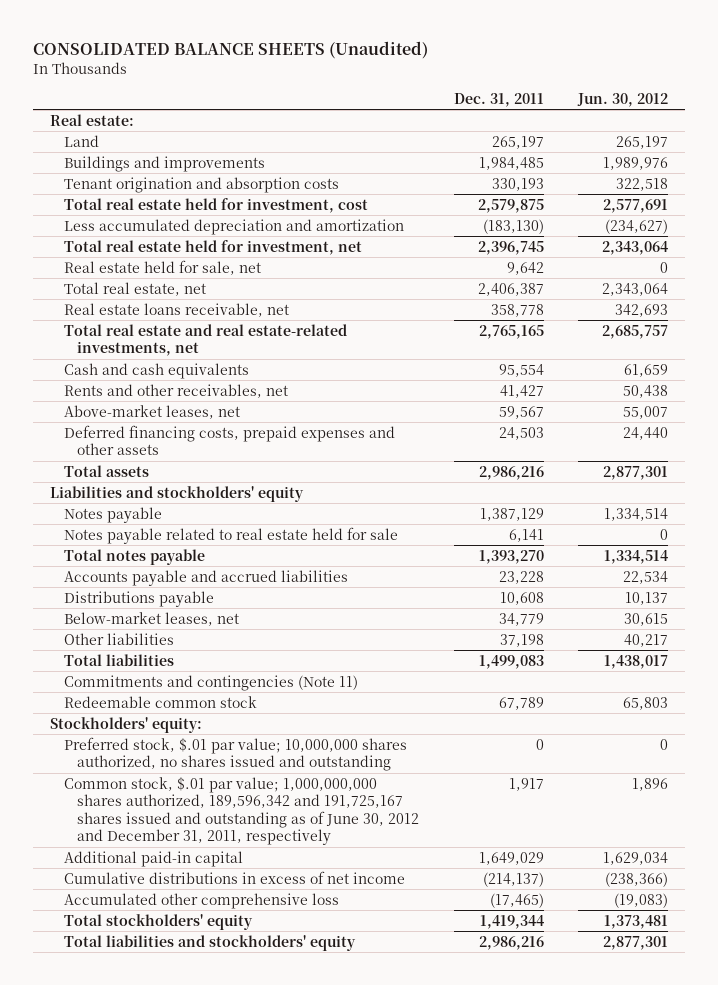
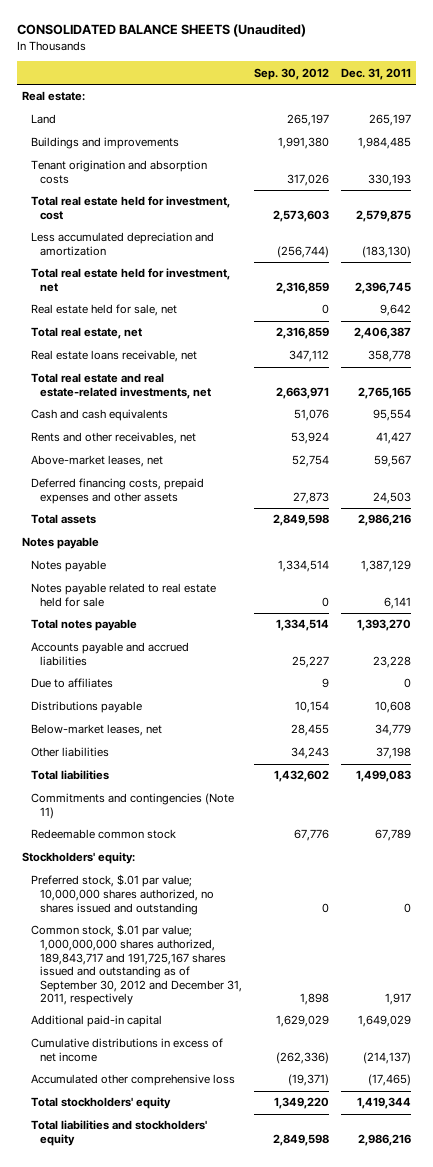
- | Dec. 31, 2011 | Jun. 30, 2012
+ | Sep. 30, 2012 | Dec. 31, 2011
- Liabilities and stockholders' equity
+ Notes payable
+ Due to affiliates | 9 | 0
- Common stock, $.01 par value; 1,000,000,000 shares authorized, 189,596,342 and 191,725,167 shares issued and outstanding as of June 30, 2012 and December 31, 2011, respectively | 1,917 | 1,896
+ Common stock, $.01 par value; 1,000,000,000 shares authorized, 189,843,717 and 191,725,167 shares issued and outstanding as of September 30, 2012 and December 31, 2011, respectively | 1,898 | 1,917

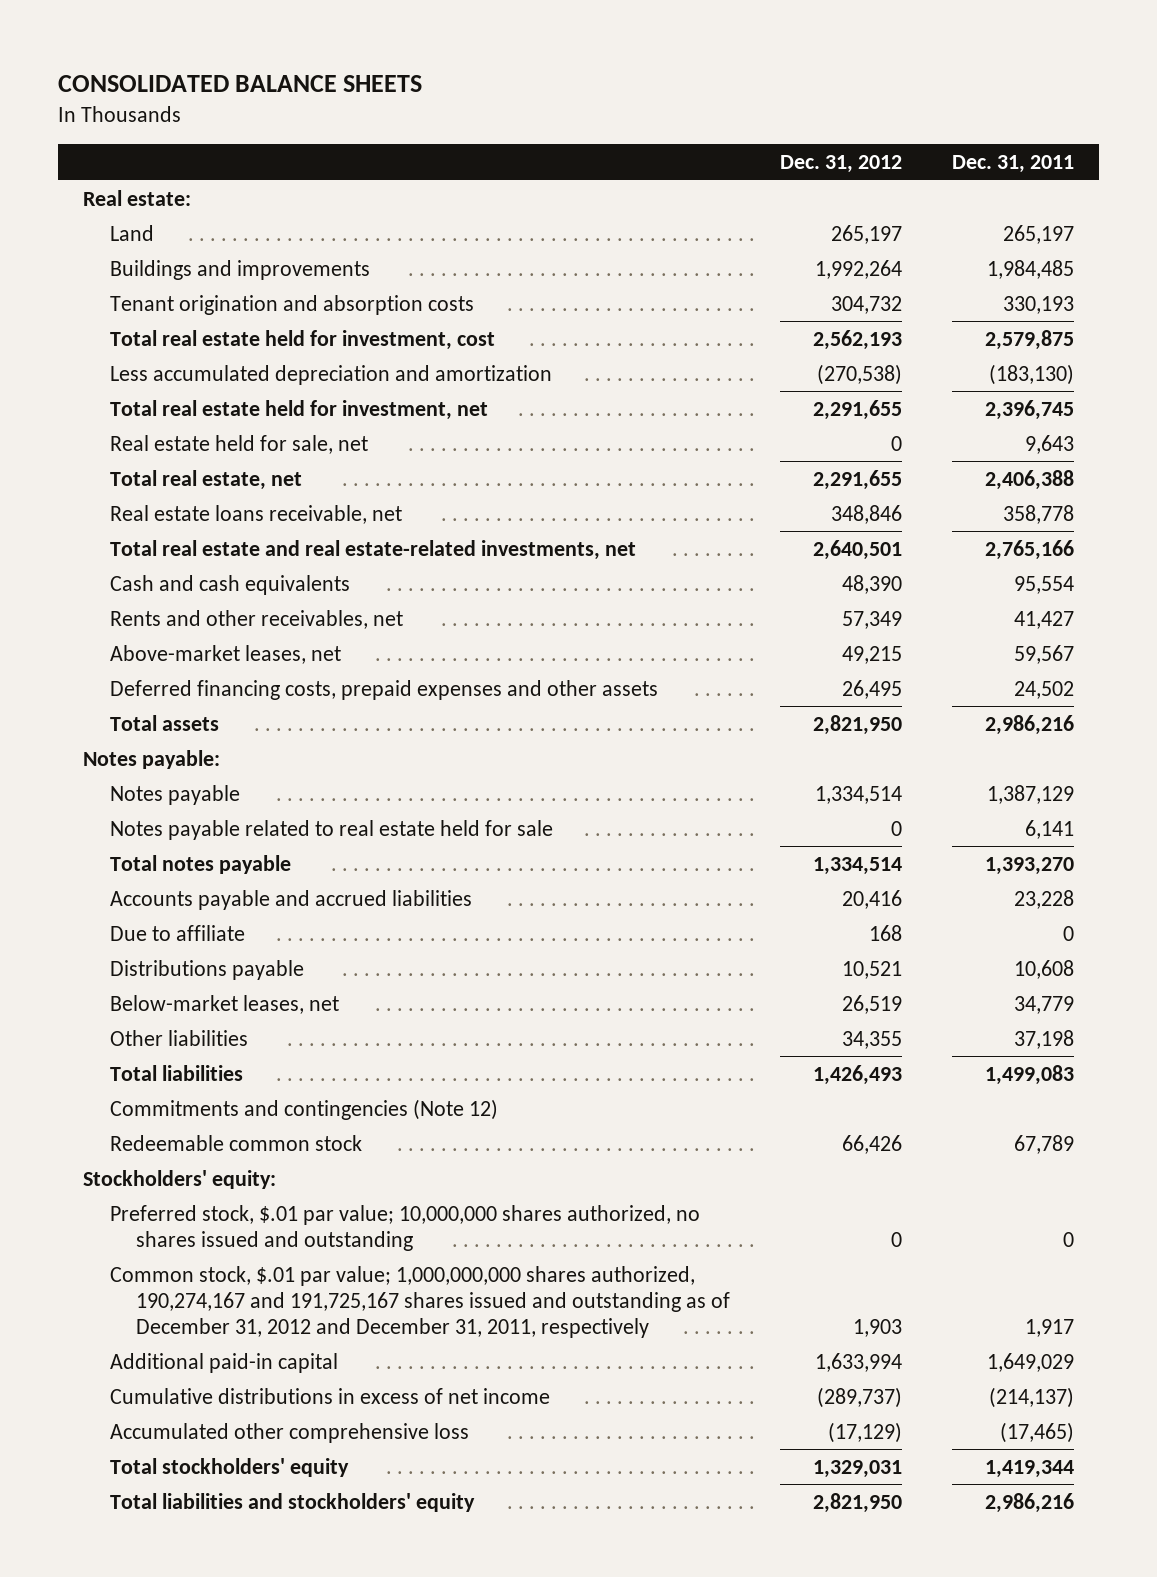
- CONSOLIDATED BALANCE SHEETS (Unaudited)
+ CONSOLIDATED BALANCE SHEETS
- | Sep. 30, 2012 | Dec. 31, 2011
+ | Dec. 31, 2012 | Dec. 31, 2011
- Real estate held for sale, net | 0 | 9,642
- Total real estate, net | 2,316,859 | 2,406,387
+ Real estate held for sale, net | 0 | 9,643
+ Total real estate, net | 2,291,655 | 2,406,388
- Total real estate and real estate-related investments, net | 2,663,971 | 2,765,165
+ Total real estate and real estate-related investments, net | 2,640,501 | 2,765,166
- Deferred financing costs, prepaid expenses and other assets | 27,873 | 24,503
+ Deferred financing costs, prepaid expenses and other assets | 26,495 | 24,502
- Notes payable
+ Notes payable:
- Due to affiliates | 9 | 0
+ Due to affiliate | 168 | 0
- Commitments and contingencies (Note 11)
+ Commitments and contingencies (Note 12)
- Common stock, $.01 par value; 1,000,000,000 shares authorized, 189,843,717 and 191,725,167 shares issued and outstanding as of September 30, 2012 and December 31, 2011, respectively | 1,898 | 1,917
+ Common stock, $.01 par value; 1,000,000,000 shares authorized, 190,274,167 and 191,725,167 shares issued and outstanding as of December 31, 2012 and December 31, 2011, respectively | 1,903 | 1,917

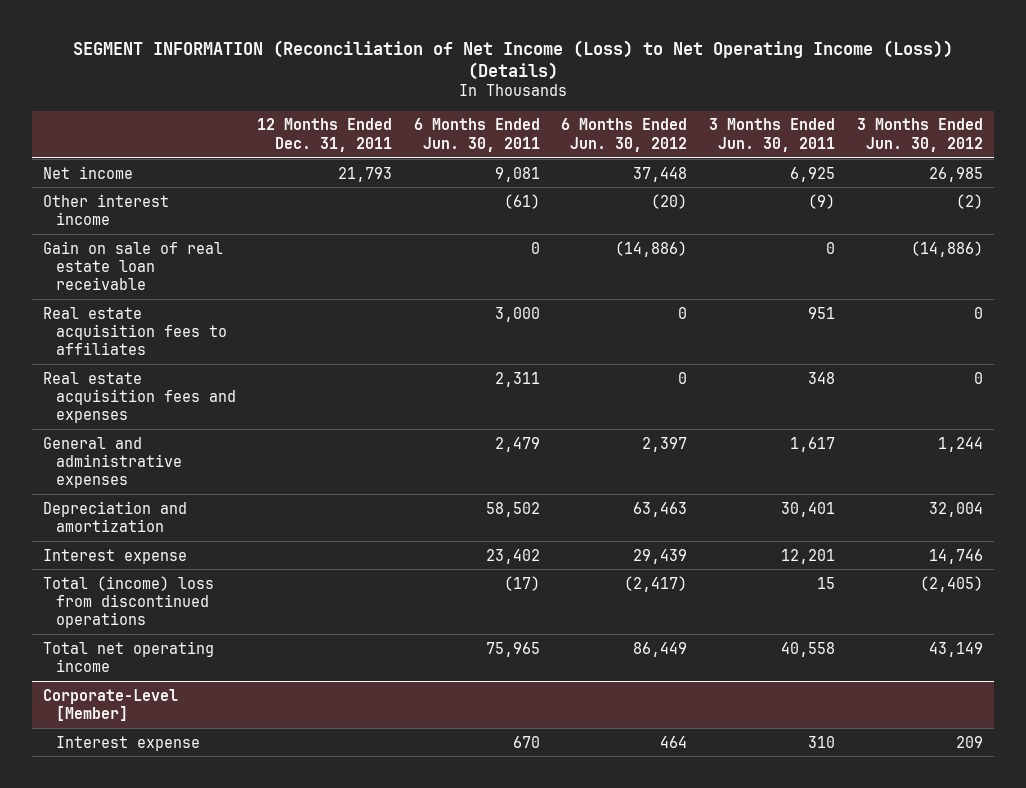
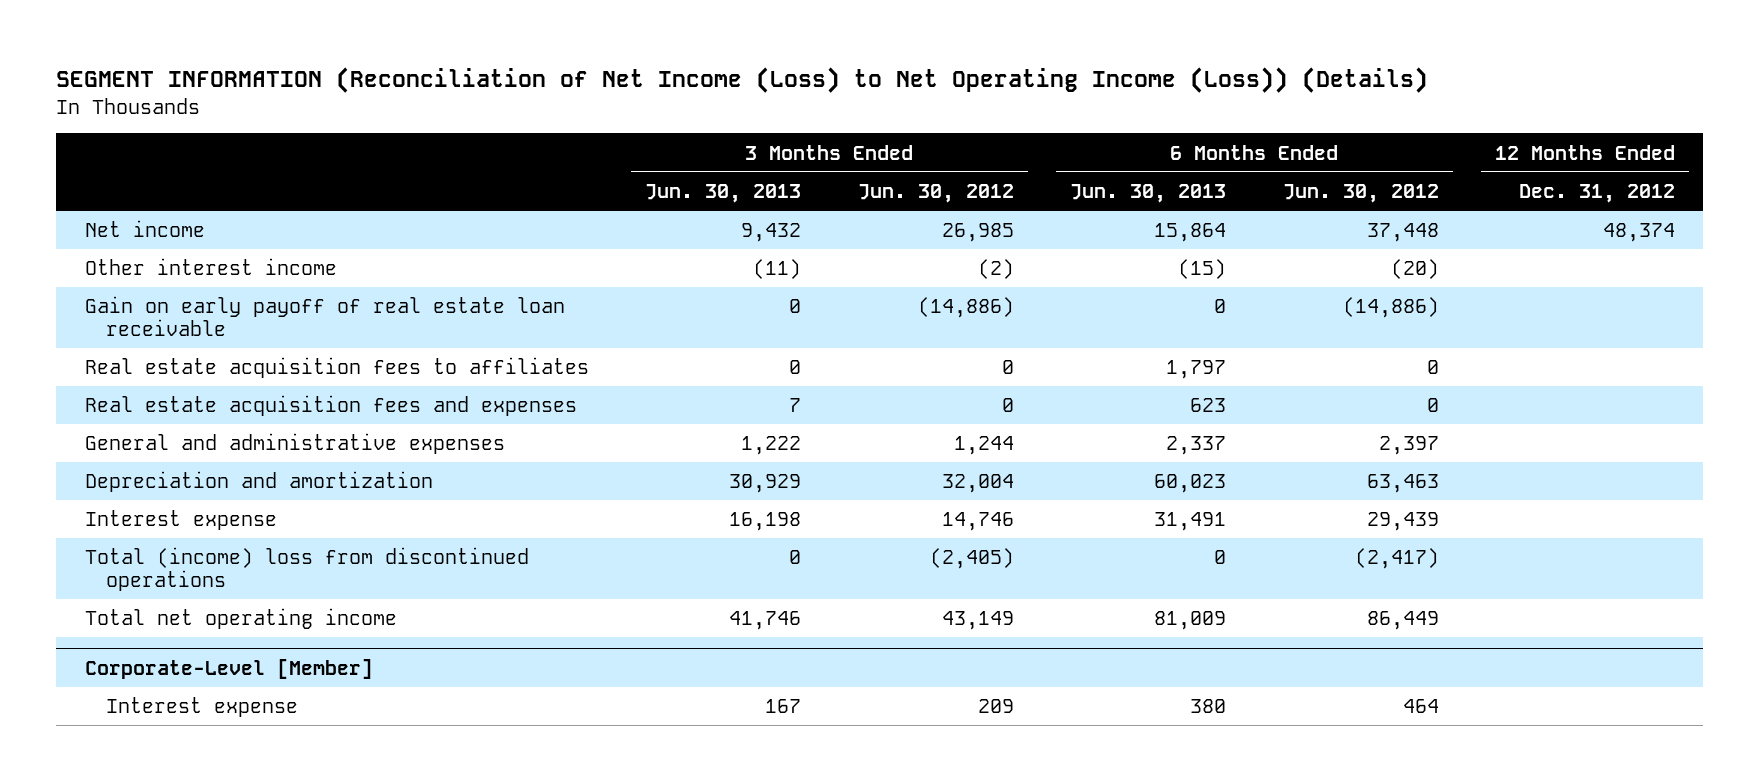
- | 12 Months Ended Dec. 31, 2011 | 6 Months Ended Jun. 30, 2011 | 6 Months Ended Jun. 30, 2012 | 3 Months Ended Jun. 30, 2011 | 3 Months Ended Jun. 30, 2012
+ | 3 Months Ended Jun. 30, 2013 | 3 Months Ended Jun. 30, 2012 | 6 Months Ended Jun. 30, 2013 | 6 Months Ended Jun. 30, 2012 | 12 Months Ended Dec. 31, 2012
- Gain on sale of real estate loan receivable | | 0 | (14,886) | 0 | (14,886)
+ Gain on early payoff of real estate loan receivable | 0 | (14,886) | 0 | (14,886) |

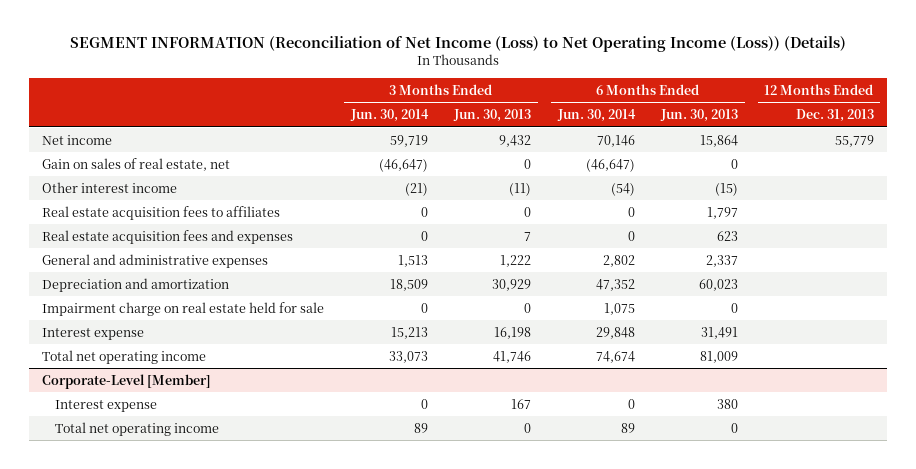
- | 3 Months Ended Jun. 30, 2013 | 3 Months Ended Jun. 30, 2012 | 6 Months Ended Jun. 30, 2013 | 6 Months Ended Jun. 30, 2012 | 12 Months Ended Dec. 31, 2012
+ | 3 Months Ended Jun. 30, 2014 | 3 Months Ended Jun. 30, 2013 | 6 Months Ended Jun. 30, 2014 | 6 Months Ended Jun. 30, 2013 | 12 Months Ended Dec. 31, 2013
+ Gain on sales of real estate, net | (46,647) | 0 | (46,647) | 0 |
- Gain on early payoff of real estate loan receivable | 0 | (14,886) | 0 | (14,886) |
+ Impairment charge on real estate held for sale | 0 | 0 | 1,075 | 0 |
- Total (income) loss from discontinued operations | 0 | (2,405) | 0 | (2,417) |
@ Corporate-Level [Member]
+ Total net operating income | 89 | 0 | 89 | 0 |

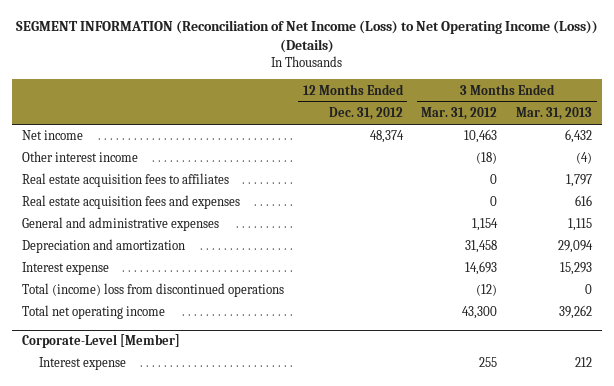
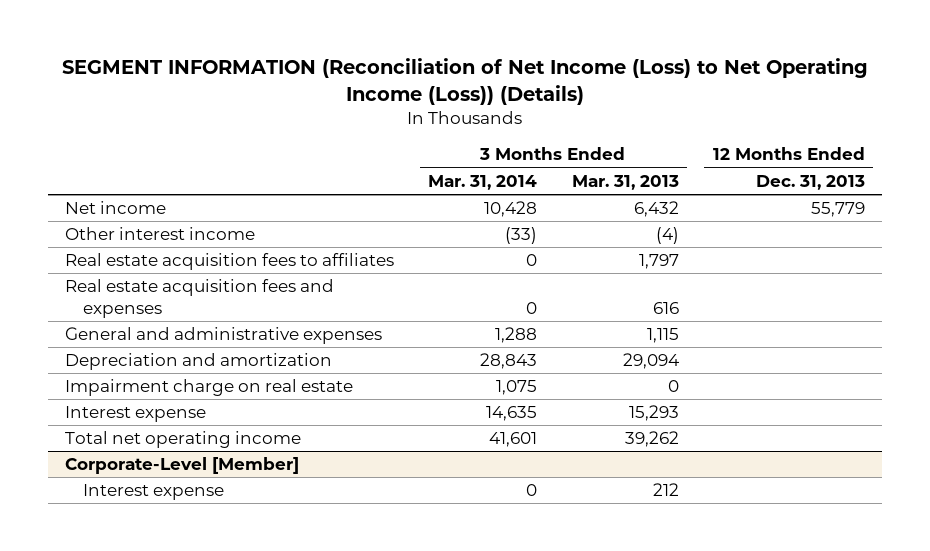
- | 12 Months Ended Dec. 31, 2012 | 3 Months Ended Mar. 31, 2012 | 3 Months Ended Mar. 31, 2013
+ | 3 Months Ended Mar. 31, 2014 | 3 Months Ended Mar. 31, 2013 | 12 Months Ended Dec. 31, 2013
+ Impairment charge on real estate | 1,075 | 0 |
- Total (income) loss from discontinued operations | | (12) | 0

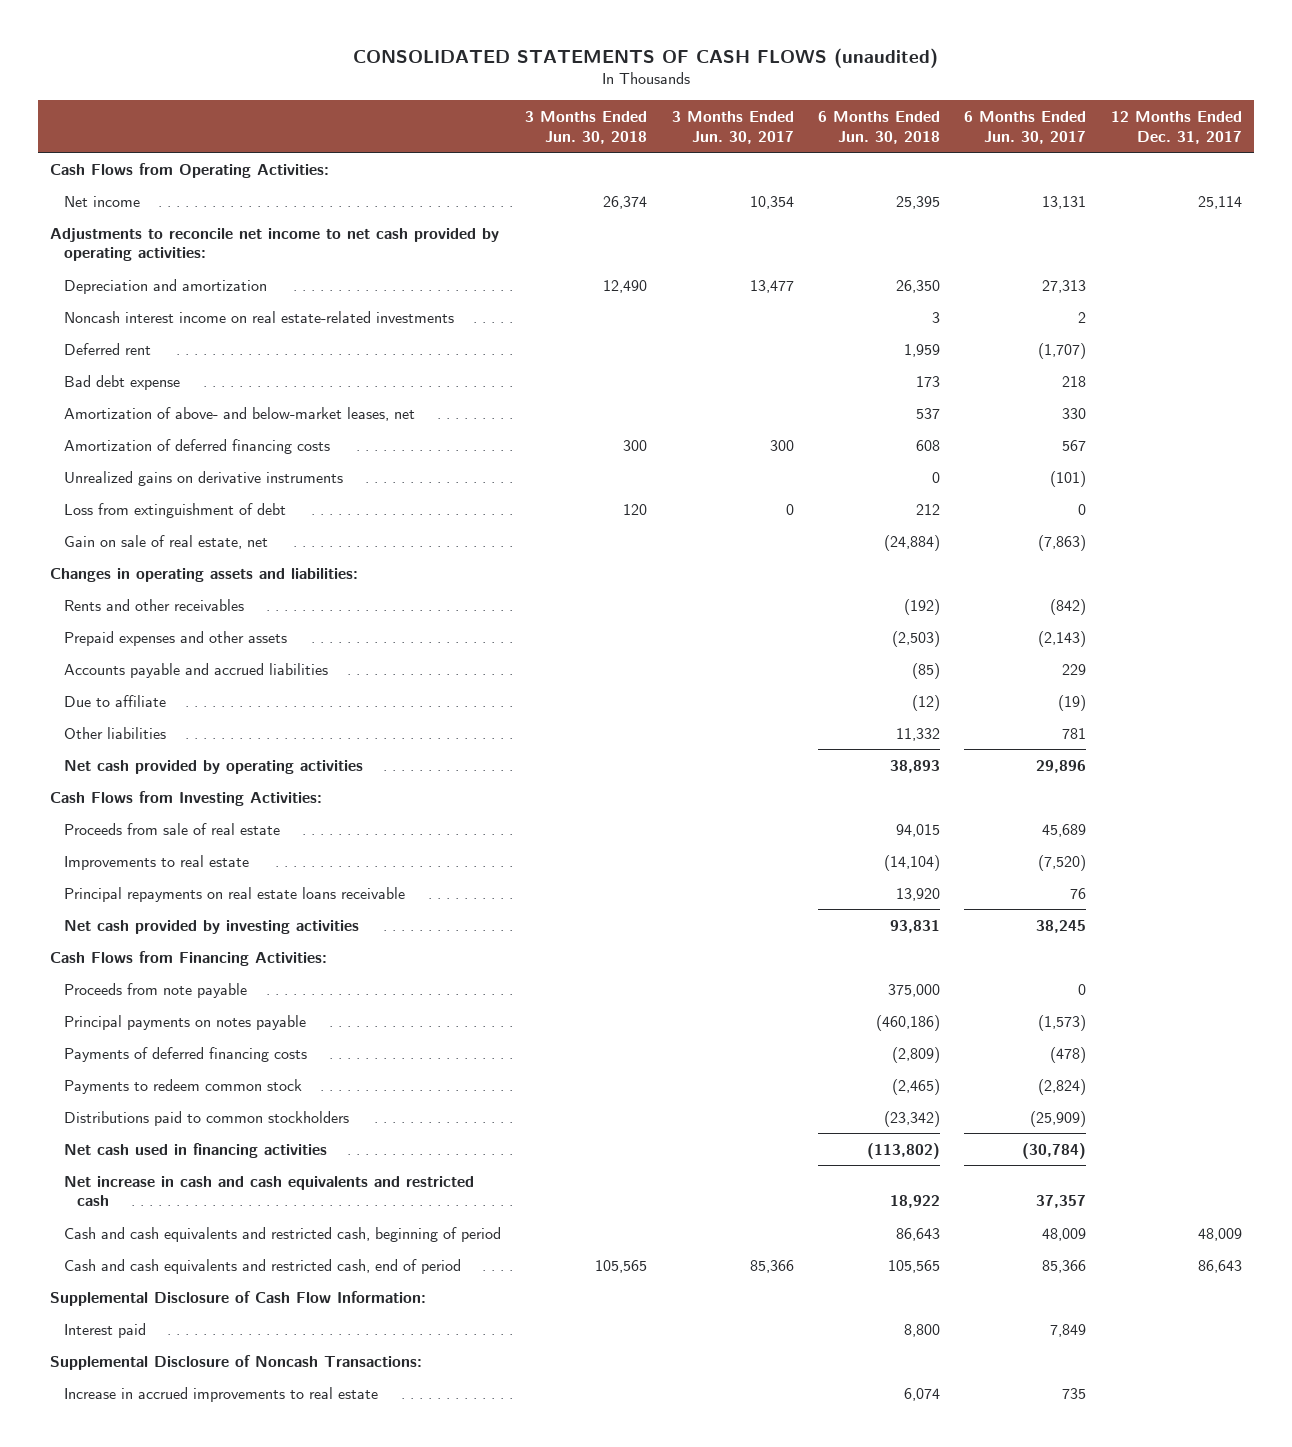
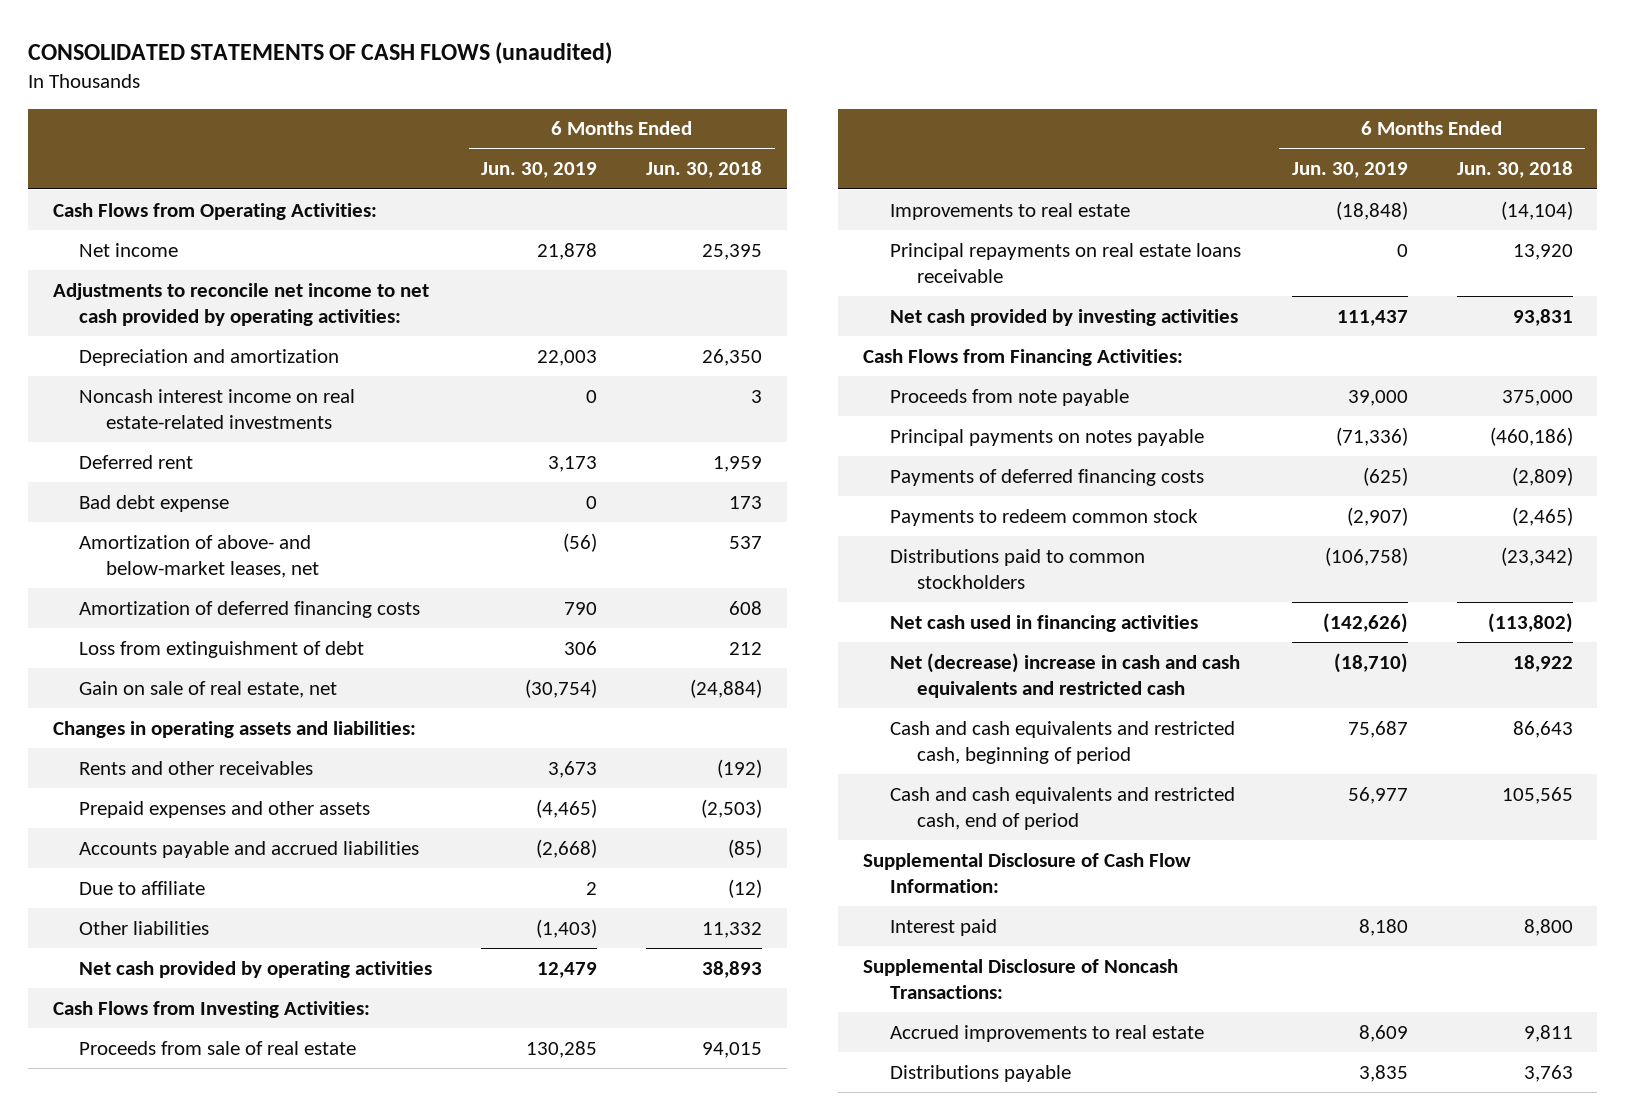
- | 3 Months Ended Jun. 30, 2018 | 3 Months Ended Jun. 30, 2017 | 6 Months Ended Jun. 30, 2018 | 6 Months Ended Jun. 30, 2017 | 12 Months Ended Dec. 31, 2017
+ | 6 Months Ended Jun. 30, 2019 | 6 Months Ended Jun. 30, 2018
- Unrealized gains on derivative instruments | | | 0 | (101) |
- Net increase in cash and cash equivalents and restricted cash | | | 18,922 | 37,357 |
+ Net (decrease) increase in cash and cash equivalents and restricted cash | (18,710) | 18,922
- Increase in accrued improvements to real estate | | | 6,074 | 735 |
+ Accrued improvements to real estate | 8,609 | 9,811
+ Distributions payable | 3,835 | 3,763

